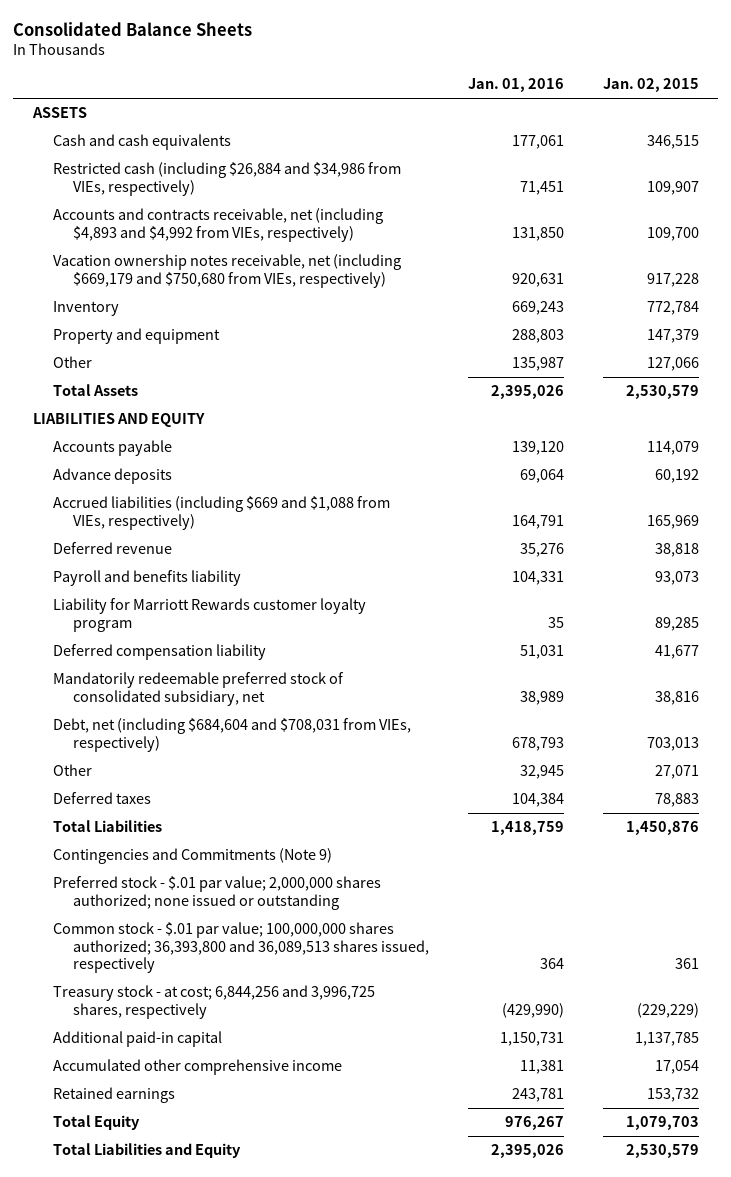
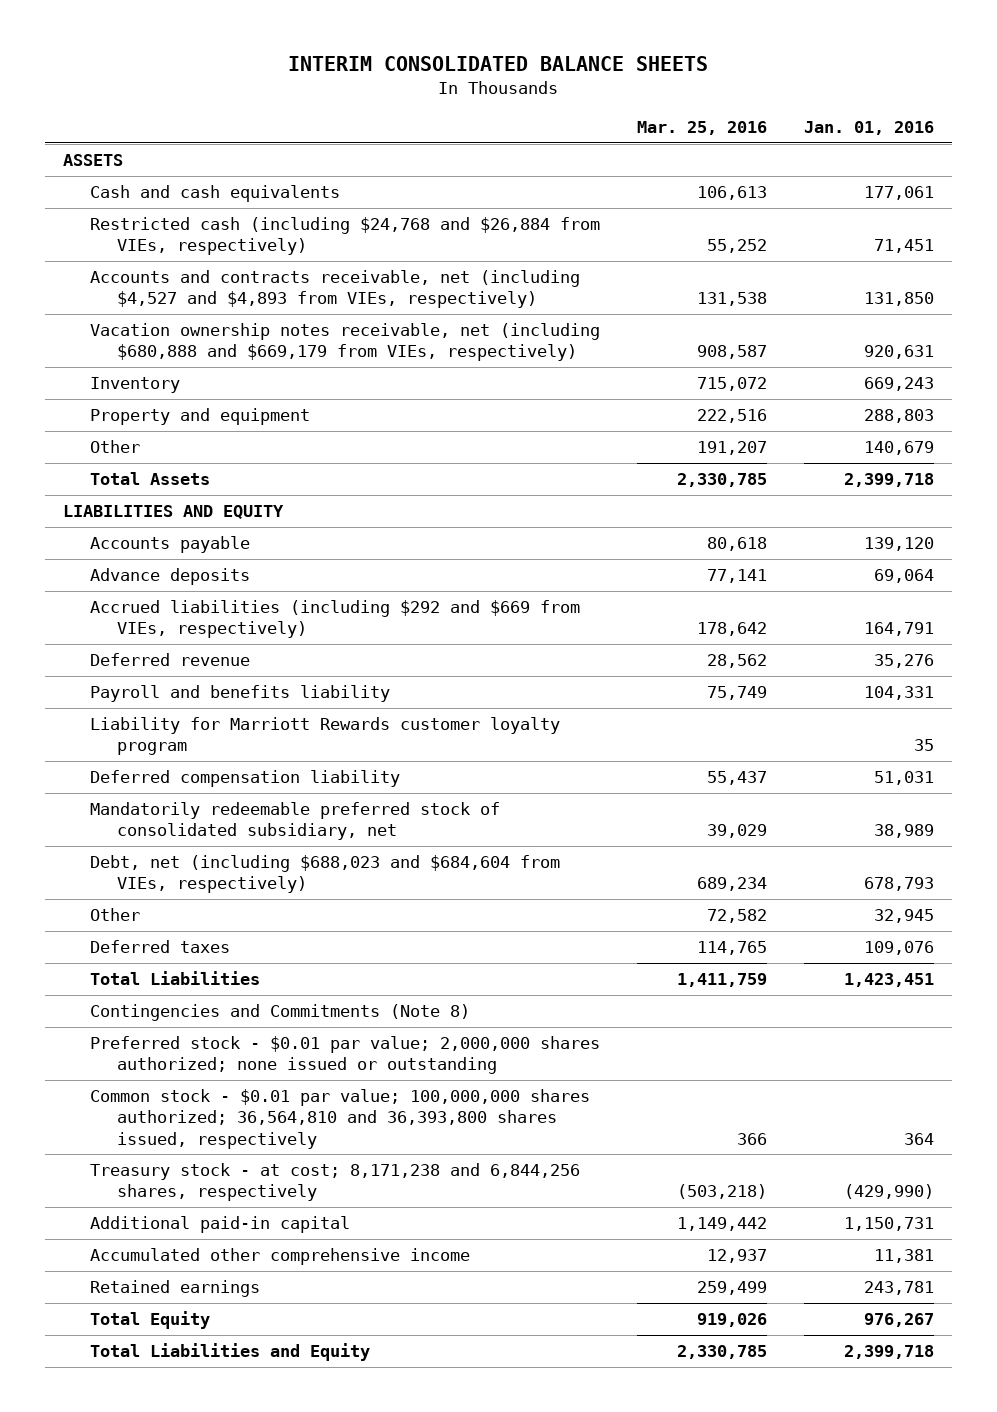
- Consolidated Balance Sheets
+ INTERIM CONSOLIDATED BALANCE SHEETS
- | Jan. 01, 2016 | Jan. 02, 2015
+ | Mar. 25, 2016 | Jan. 01, 2016
- Restricted cash (including $26,884 and $34,986 from VIEs, respectively) | 71,451 | 109,907
- Accounts and contracts receivable, net (including $4,893 and $4,992 from VIEs, respectively) | 131,850 | 109,700
- Vacation ownership notes receivable, net (including $669,179 and $750,680 from VIEs, respectively) | 920,631 | 917,228
+ Restricted cash (including $24,768 and $26,884 from VIEs, respectively) | 55,252 | 71,451
+ Accounts and contracts receivable, net (including $4,527 and $4,893 from VIEs, respectively) | 131,538 | 131,850
+ Vacation ownership notes receivable, net (including $680,888 and $669,179 from VIEs, respectively) | 908,587 | 920,631
- Other | 135,987 | 127,066
- Total Assets | 2,395,026 | 2,530,579
+ Other | 191,207 | 140,679
+ Total Assets | 2,330,785 | 2,399,718
- Accrued liabilities (including $669 and $1,088 from VIEs, respectively) | 164,791 | 165,969
+ Accrued liabilities (including $292 and $669 from VIEs, respectively) | 178,642 | 164,791
- Debt, net (including $684,604 and $708,031 from VIEs, respectively) | 678,793 | 703,013
+ Debt, net (including $688,023 and $684,604 from VIEs, respectively) | 689,234 | 678,793
- Deferred taxes | 104,384 | 78,883
- Total Liabilities | 1,418,759 | 1,450,876
- Contingencies and Commitments (Note 9)
- Preferred stock - $.01 par value; 2,000,000 shares authorized; none issued or outstanding
- Common stock - $.01 par value; 100,000,000 shares authorized; 36,393,800 and 36,089,513 shares issued, respectively | 364 | 361
- Treasury stock - at cost; 6,844,256 and 3,996,725 shares, respectively | (429,990) | (229,229)
+ Deferred taxes | 114,765 | 109,076
+ Total Liabilities | 1,411,759 | 1,423,451
+ Contingencies and Commitments (Note 8)
+ Preferred stock - $0.01 par value; 2,000,000 shares authorized; none issued or outstanding
+ Common stock - $0.01 par value; 100,000,000 shares authorized; 36,564,810 and 36,393,800 shares issued, respectively | 366 | 364
+ Treasury stock - at cost; 8,171,238 and 6,844,256 shares, respectively | (503,218) | (429,990)
- Total Liabilities and Equity | 2,395,026 | 2,530,579
+ Total Liabilities and Equity | 2,330,785 | 2,399,718

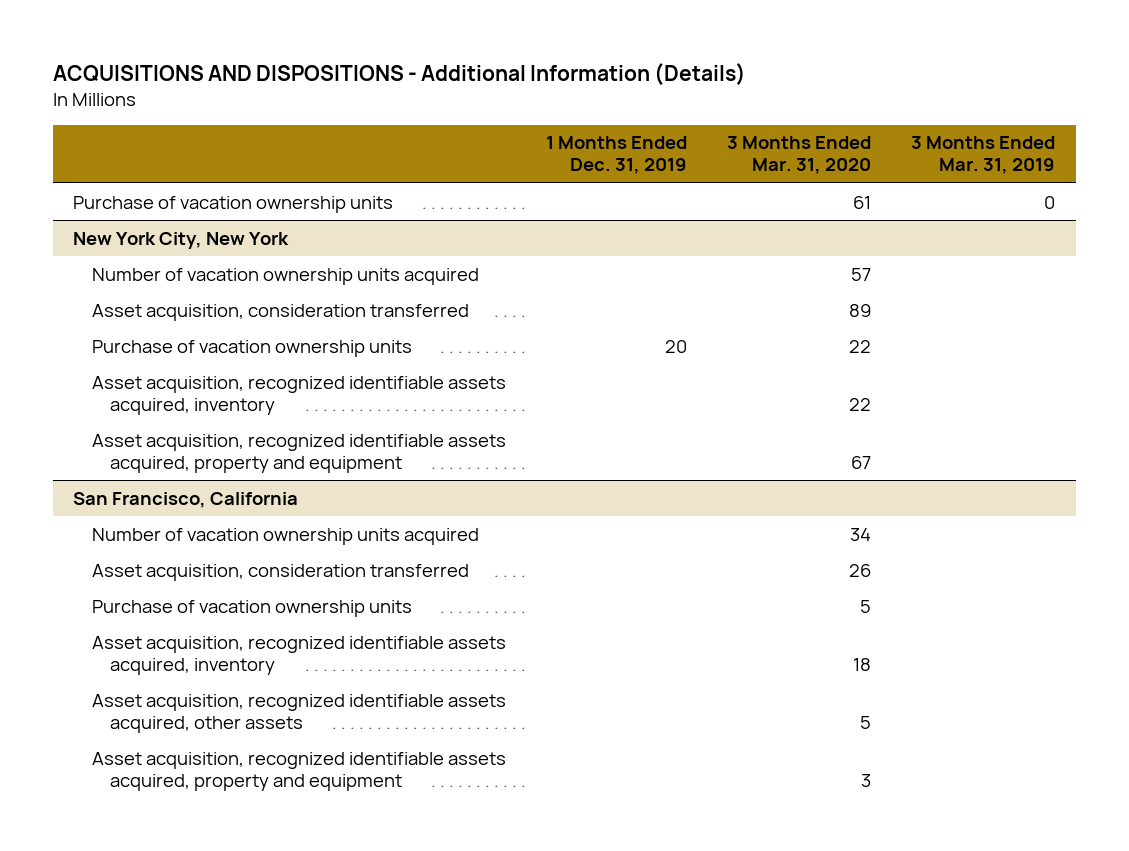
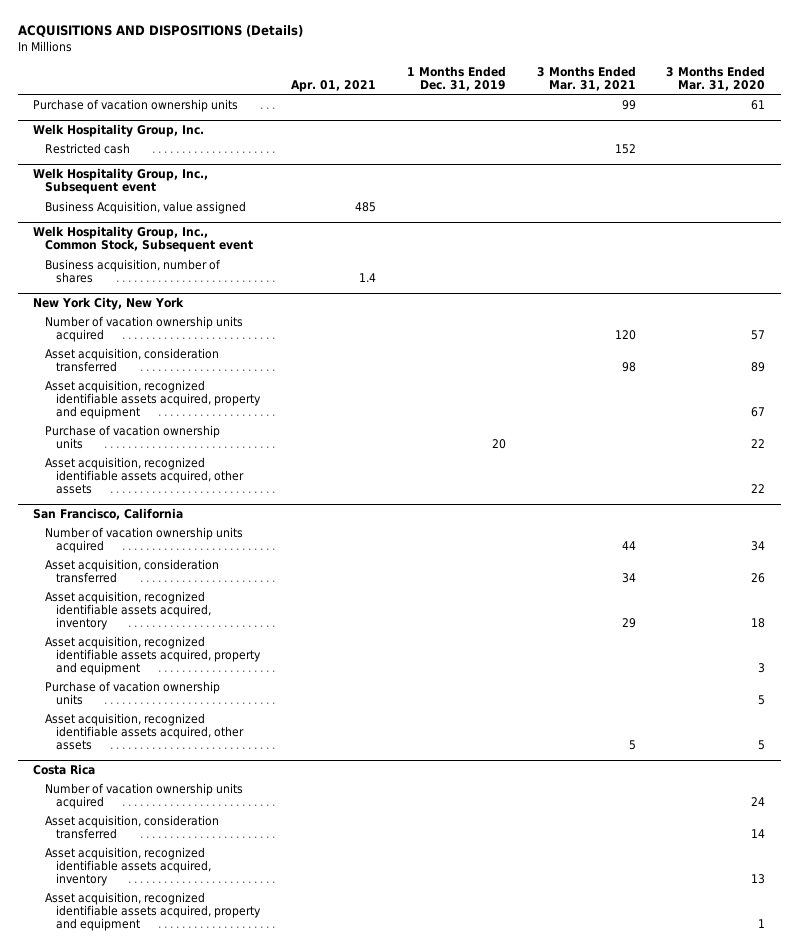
- ACQUISITIONS AND DISPOSITIONS - Additional Information (Details)
+ ACQUISITIONS AND DISPOSITIONS (Details)
- | 1 Months Ended Dec. 31, 2019 | 3 Months Ended Mar. 31, 2020 | 3 Months Ended Mar. 31, 2019
+ | Apr. 01, 2021 | 1 Months Ended Dec. 31, 2019 | 3 Months Ended Mar. 31, 2021 | 3 Months Ended Mar. 31, 2020
+ Welk Hospitality Group, Inc.
+ Restricted cash | | | 152 |
+ Welk Hospitality Group, Inc., Subsequent event
+ Business Acquisition, value assigned | 485 | | |
+ Welk Hospitality Group, Inc., Common Stock, Subsequent event
+ Business acquisition, number of shares | 1.4 | | |
@ New York City, New York
- Asset acquisition, recognized identifiable assets acquired, inventory | | 22 |
moved down: Purchase of vacation ownership units | | 20 | | 22
+ Asset acquisition, recognized identifiable assets acquired, other assets | | | | 22
@ San Francisco, California
moved down: Purchase of vacation ownership units | | | | 5
moved down: Asset acquisition, recognized identifiable assets acquired, other assets | | | 5 | 5
+ Costa Rica
+ Number of vacation ownership units acquired | | | | 24
+ Asset acquisition, consideration transferred | | | | 14
+ Asset acquisition, recognized identifiable assets acquired, inventory | | | | 13
+ Asset acquisition, recognized identifiable assets acquired, property and equipment | | | | 1

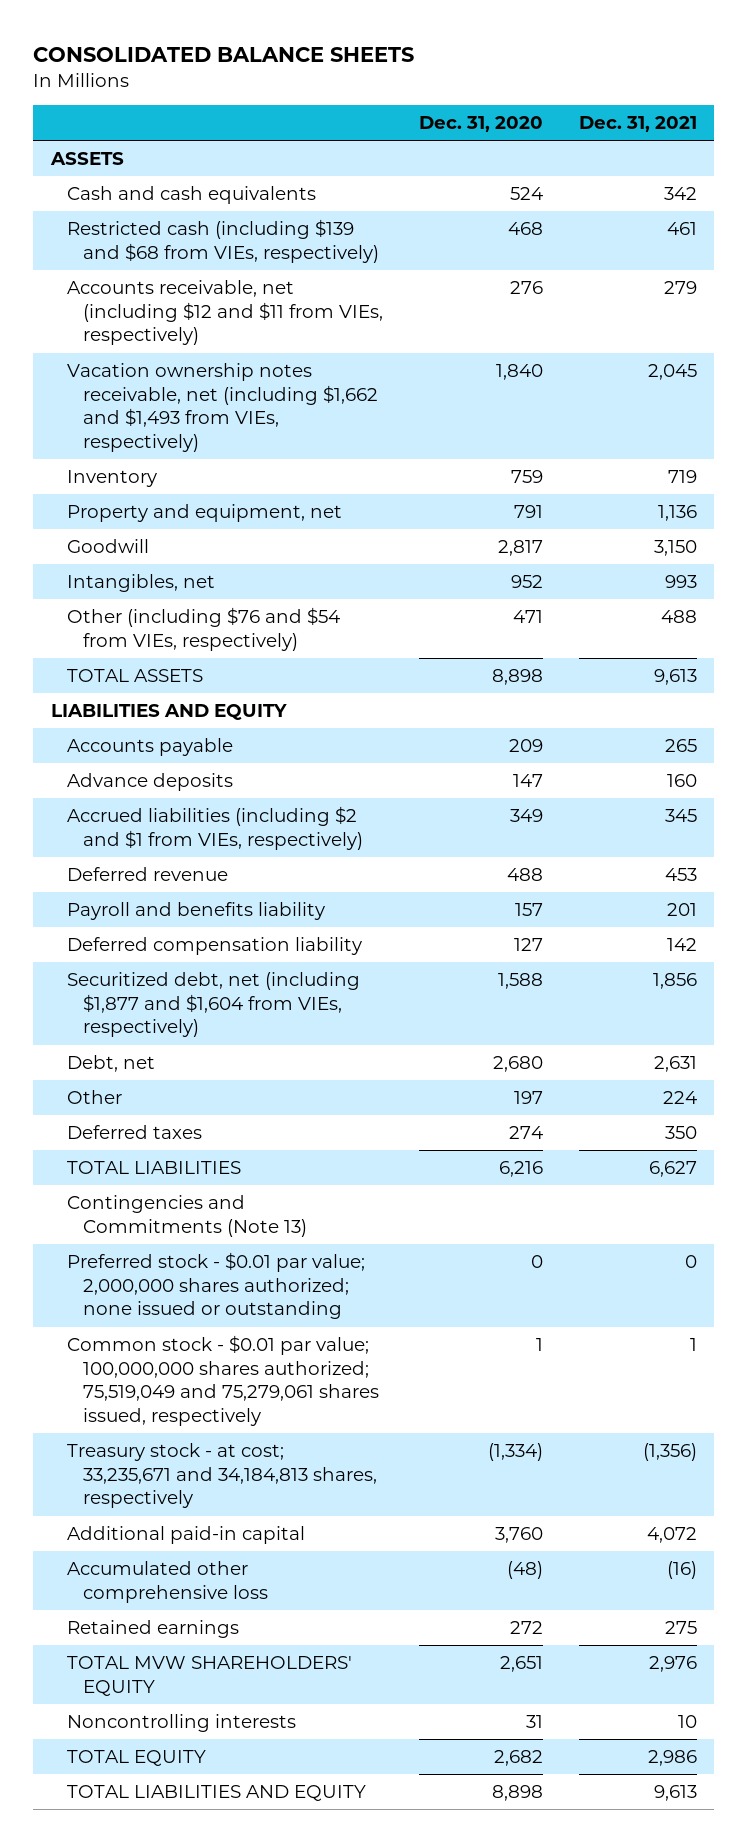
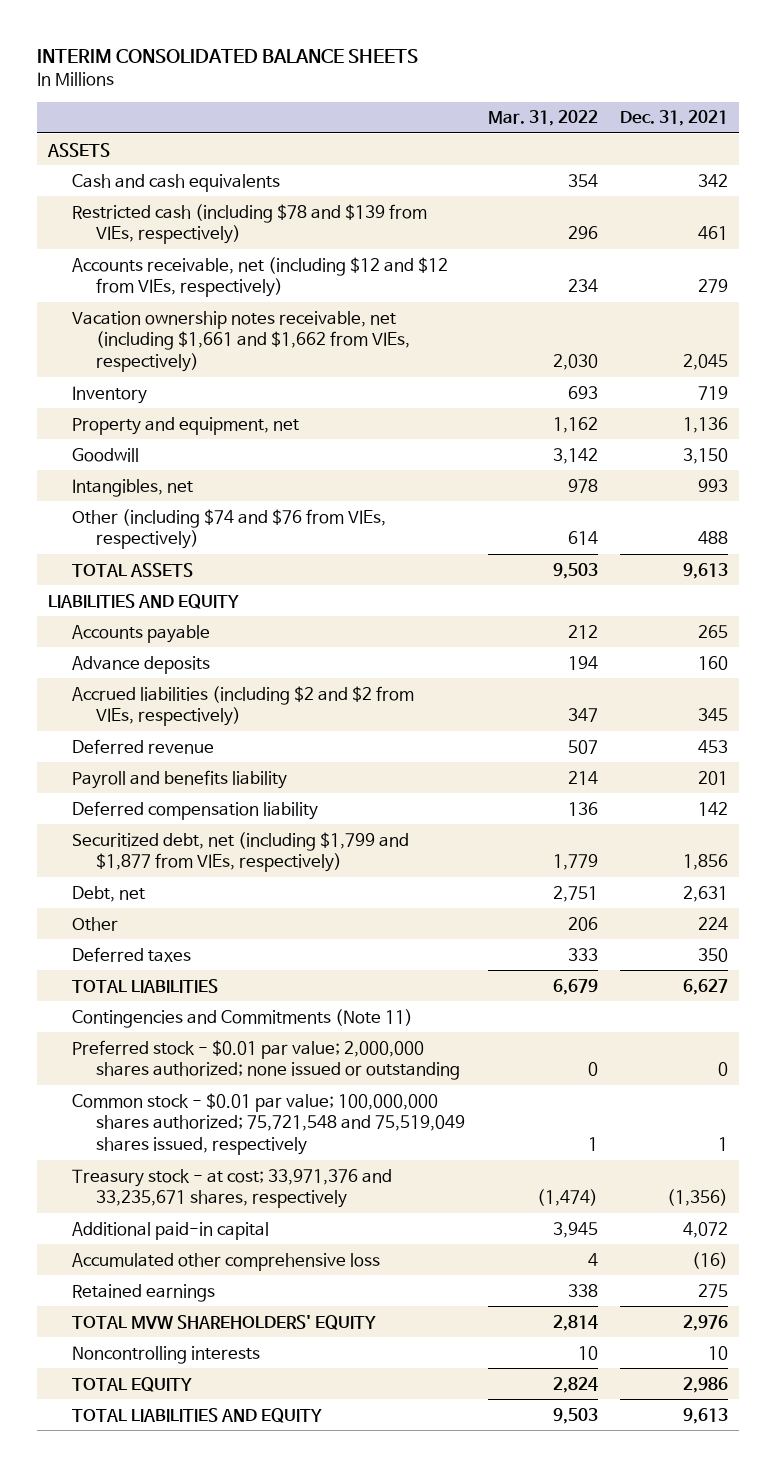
- CONSOLIDATED BALANCE SHEETS
+ INTERIM CONSOLIDATED BALANCE SHEETS
- | Dec. 31, 2020 | Dec. 31, 2021
+ | Mar. 31, 2022 | Dec. 31, 2021
- Restricted cash (including $139 and $68 from VIEs, respectively) | 468 | 461
- Accounts receivable, net (including $12 and $11 from VIEs, respectively) | 276 | 279
- Vacation ownership notes receivable, net (including $1,662 and $1,493 from VIEs, respectively) | 1,840 | 2,045
+ Restricted cash (including $78 and $139 from VIEs, respectively) | 296 | 461
+ Accounts receivable, net (including $12 and $12 from VIEs, respectively) | 234 | 279
+ Vacation ownership notes receivable, net (including $1,661 and $1,662 from VIEs, respectively) | 2,030 | 2,045
- Other (including $76 and $54 from VIEs, respectively) | 471 | 488
+ Other (including $74 and $76 from VIEs, respectively) | 614 | 488
- Accrued liabilities (including $2 and $1 from VIEs, respectively) | 349 | 345
+ Accrued liabilities (including $2 and $2 from VIEs, respectively) | 347 | 345
- Securitized debt, net (including $1,877 and $1,604 from VIEs, respectively) | 1,588 | 1,856
+ Securitized debt, net (including $1,799 and $1,877 from VIEs, respectively) | 1,779 | 1,856
- Contingencies and Commitments (Note 13)
+ Contingencies and Commitments (Note 11)
- Common stock - $0.01 par value; 100,000,000 shares authorized; 75,519,049 and 75,279,061 shares issued, respectively | 1 | 1
- Treasury stock - at cost; 33,235,671 and 34,184,813 shares, respectively | (1,334) | (1,356)
+ Common stock - $0.01 par value; 100,000,000 shares authorized; 75,721,548 and 75,519,049 shares issued, respectively | 1 | 1
+ Treasury stock - at cost; 33,971,376 and 33,235,671 shares, respectively | (1,474) | (1,356)

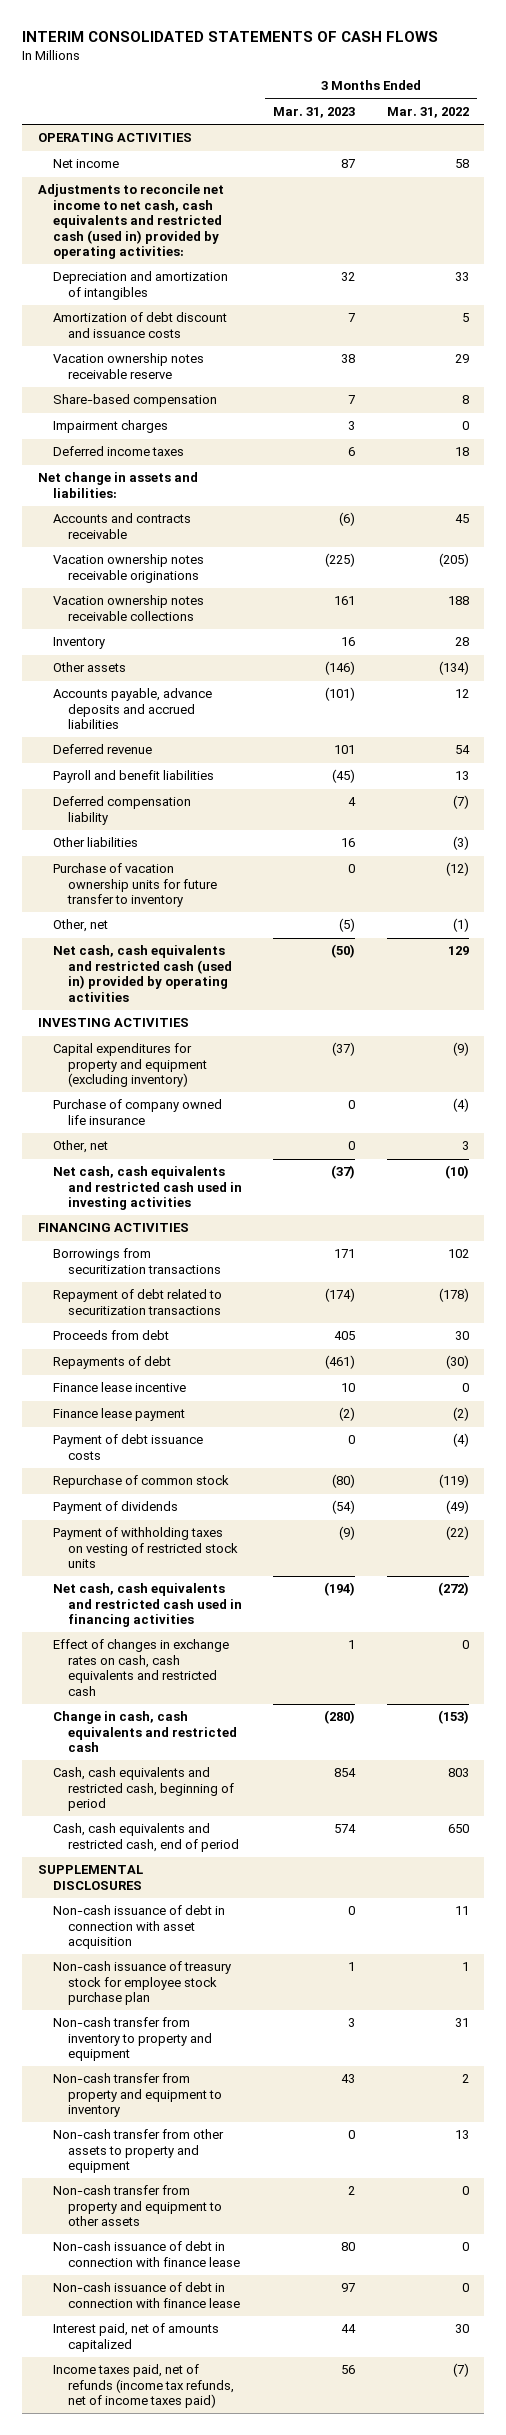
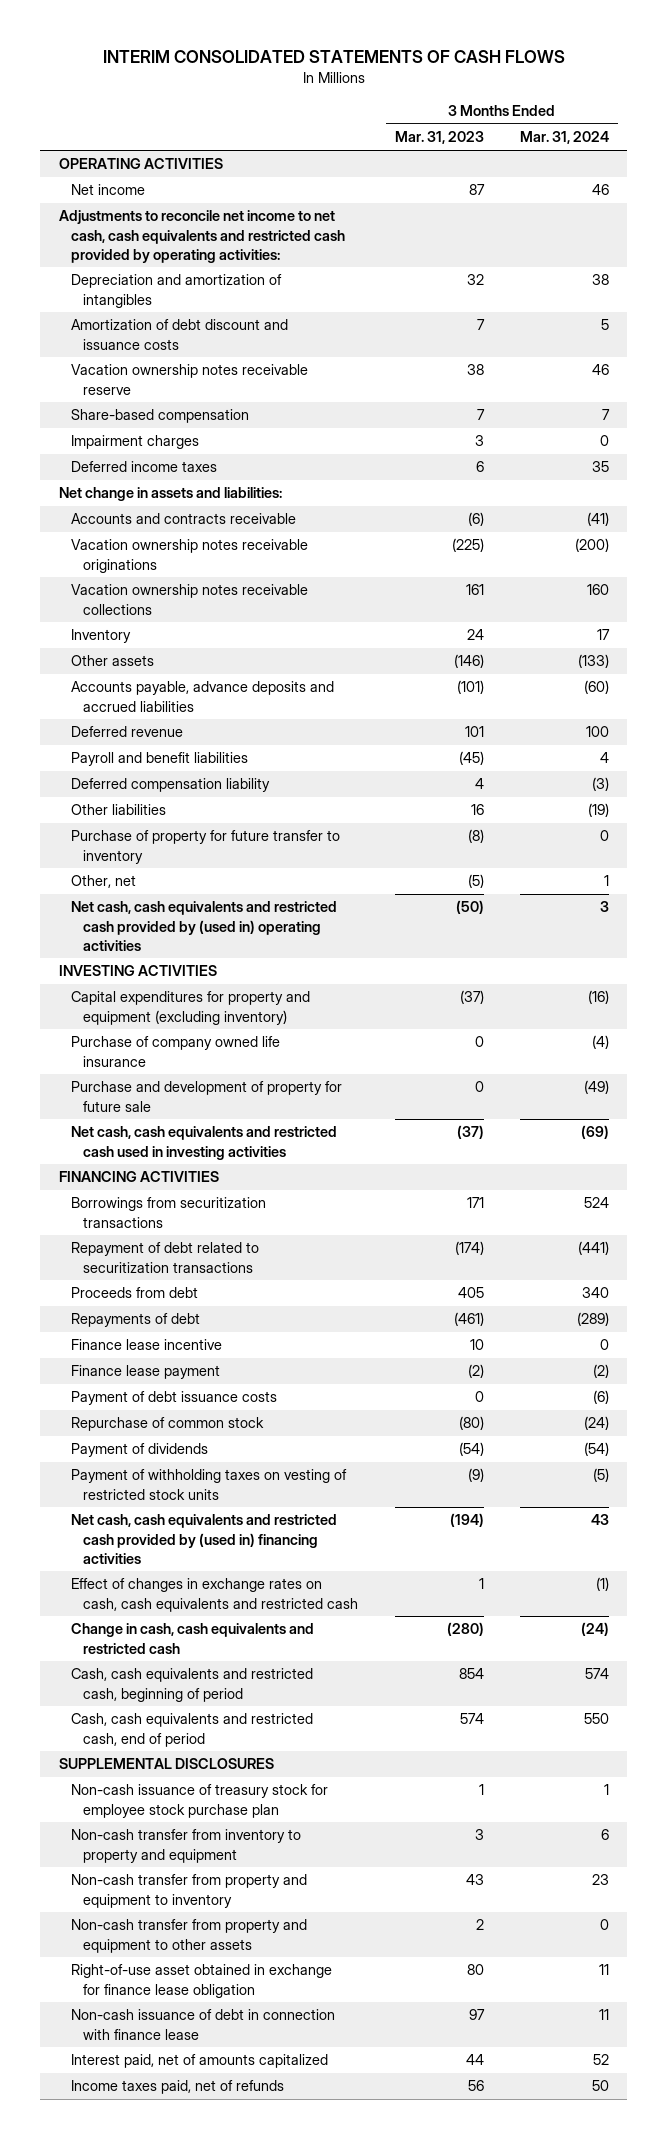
- | 3 Months Ended Mar. 31, 2023 | 3 Months Ended Mar. 31, 2022
+ | 3 Months Ended Mar. 31, 2023 | 3 Months Ended Mar. 31, 2024
- Adjustments to reconcile net income to net cash, cash equivalents and restricted cash (used in) provided by operating activities:
+ Adjustments to reconcile net income to net cash, cash equivalents and restricted cash provided by operating activities:
- Inventory | 16 | 28
+ Inventory | 24 | 17
- Purchase of vacation ownership units for future transfer to inventory | 0 | (12)
+ Purchase of property for future transfer to inventory | (8) | 0
- Net cash, cash equivalents and restricted cash (used in) provided by operating activities | (50) | 129
+ Net cash, cash equivalents and restricted cash provided by (used in) operating activities | (50) | 3
- Other, net | 0 | 3
+ Purchase and development of property for future sale | 0 | (49)
- Net cash, cash equivalents and restricted cash used in financing activities | (194) | (272)
+ Net cash, cash equivalents and restricted cash provided by (used in) financing activities | (194) | 43
- Non-cash issuance of debt in connection with asset acquisition | 0 | 11
- Non-cash transfer from other assets to property and equipment | 0 | 13
- Non-cash issuance of debt in connection with finance lease | 80 | 0
+ Right-of-use asset obtained in exchange for finance lease obligation | 80 | 11
- Income taxes paid, net of refunds (income tax refunds, net of income taxes paid) | 56 | (7)
+ Income taxes paid, net of refunds | 56 | 50

